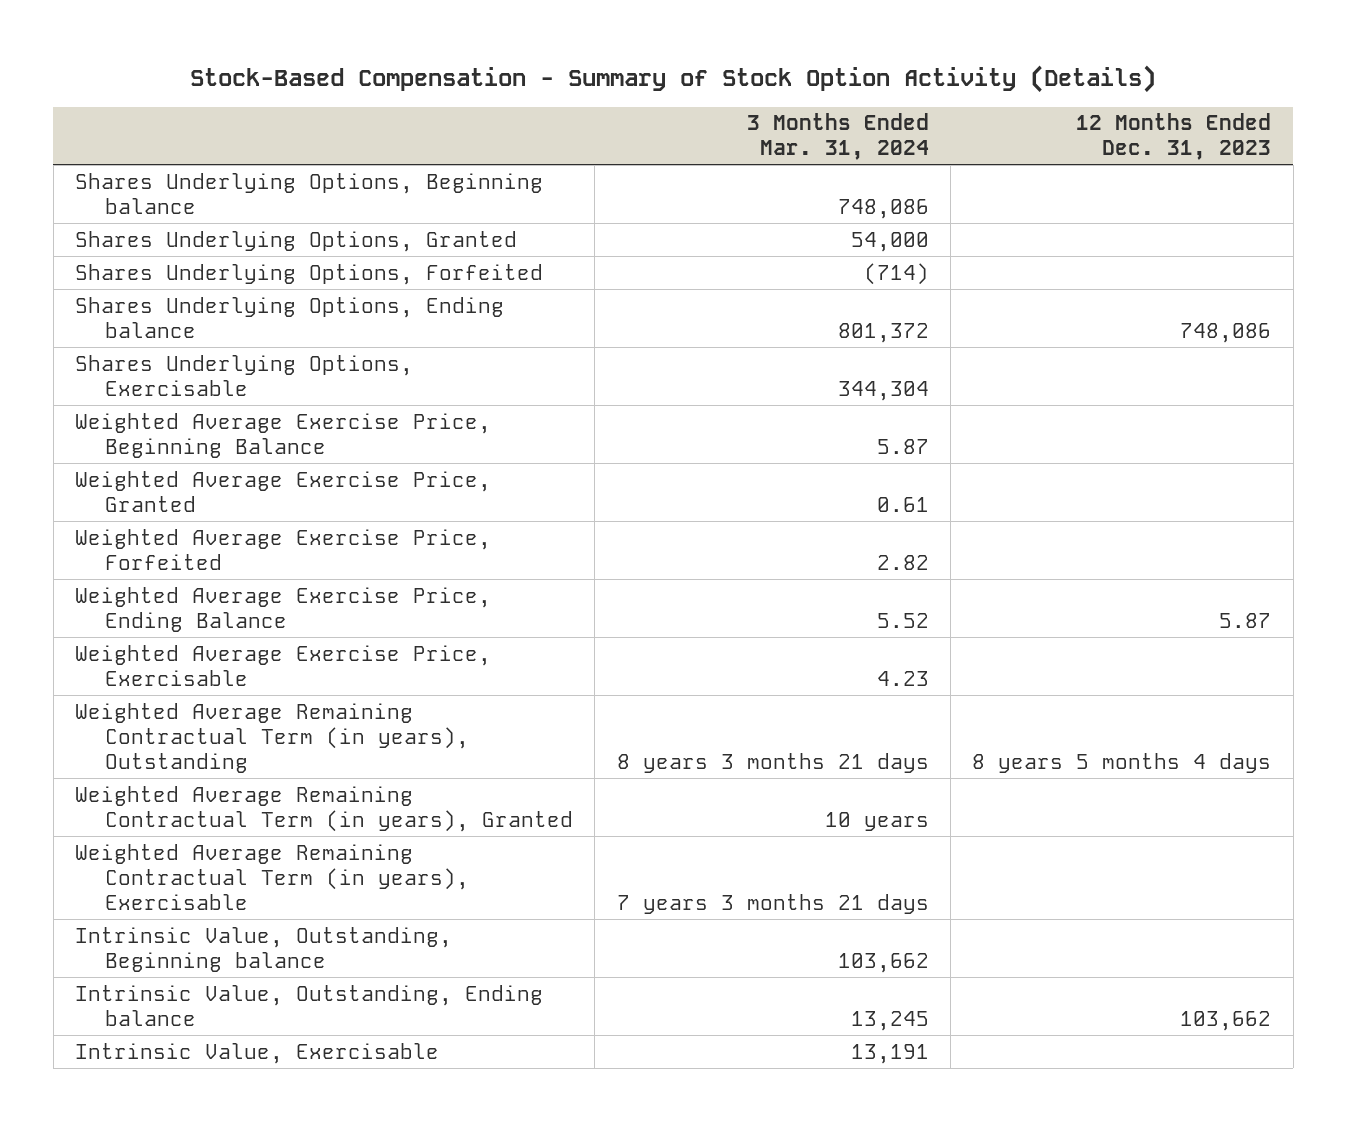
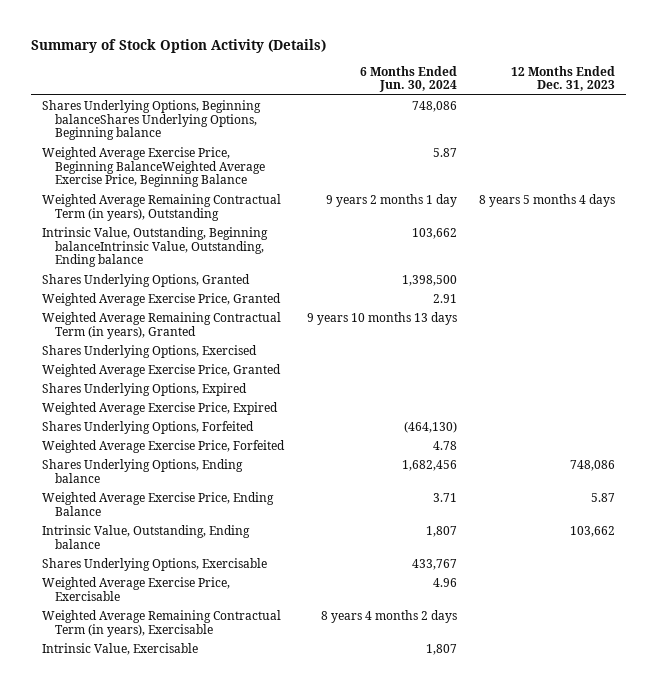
- Stock-Based Compensation - Summary of Stock Option Activity (Details)
+ Summary of Stock Option Activity (Details)
- | 3 Months Ended Mar. 31, 2024 | 12 Months Ended Dec. 31, 2023
+ | 6 Months Ended Jun. 30, 2024 | 12 Months Ended Dec. 31, 2023
- Shares Underlying Options, Beginning balance | 748,086 |
+ Shares Underlying Options, Beginning balanceShares Underlying Options, Beginning balance | 748,086 |
+ Weighted Average Exercise Price, Beginning BalanceWeighted Average Exercise Price, Beginning Balance | 5.87 |
moved up: Weighted Average Remaining Contractual Term (in years), Outstanding | 9 years 2 months 1 day | 8 years 5 months 4 days
+ Intrinsic Value, Outstanding, Beginning balanceIntrinsic Value, Outstanding, Ending balance | 103,662 |
- Weighted Average Exercise Price, Beginning Balance | 5.87 |
moved up: Weighted Average Remaining Contractual Term (in years), Granted | 9 years 10 months 13 days |
+ Shares Underlying Options, Exercised
+ Weighted Average Exercise Price, Granted
+ Shares Underlying Options, Expired
+ Weighted Average Exercise Price, Expired
moved down: Shares Underlying Options, Forfeited | (464,130) |
moved down: Shares Underlying Options, Ending balance | 1,682,456 | 748,086
moved up: Intrinsic Value, Outstanding, Ending balance | 1,807 | 103,662
moved down: Shares Underlying Options, Exercisable | 433,767 |
- Intrinsic Value, Outstanding, Beginning balance | 103,662 |

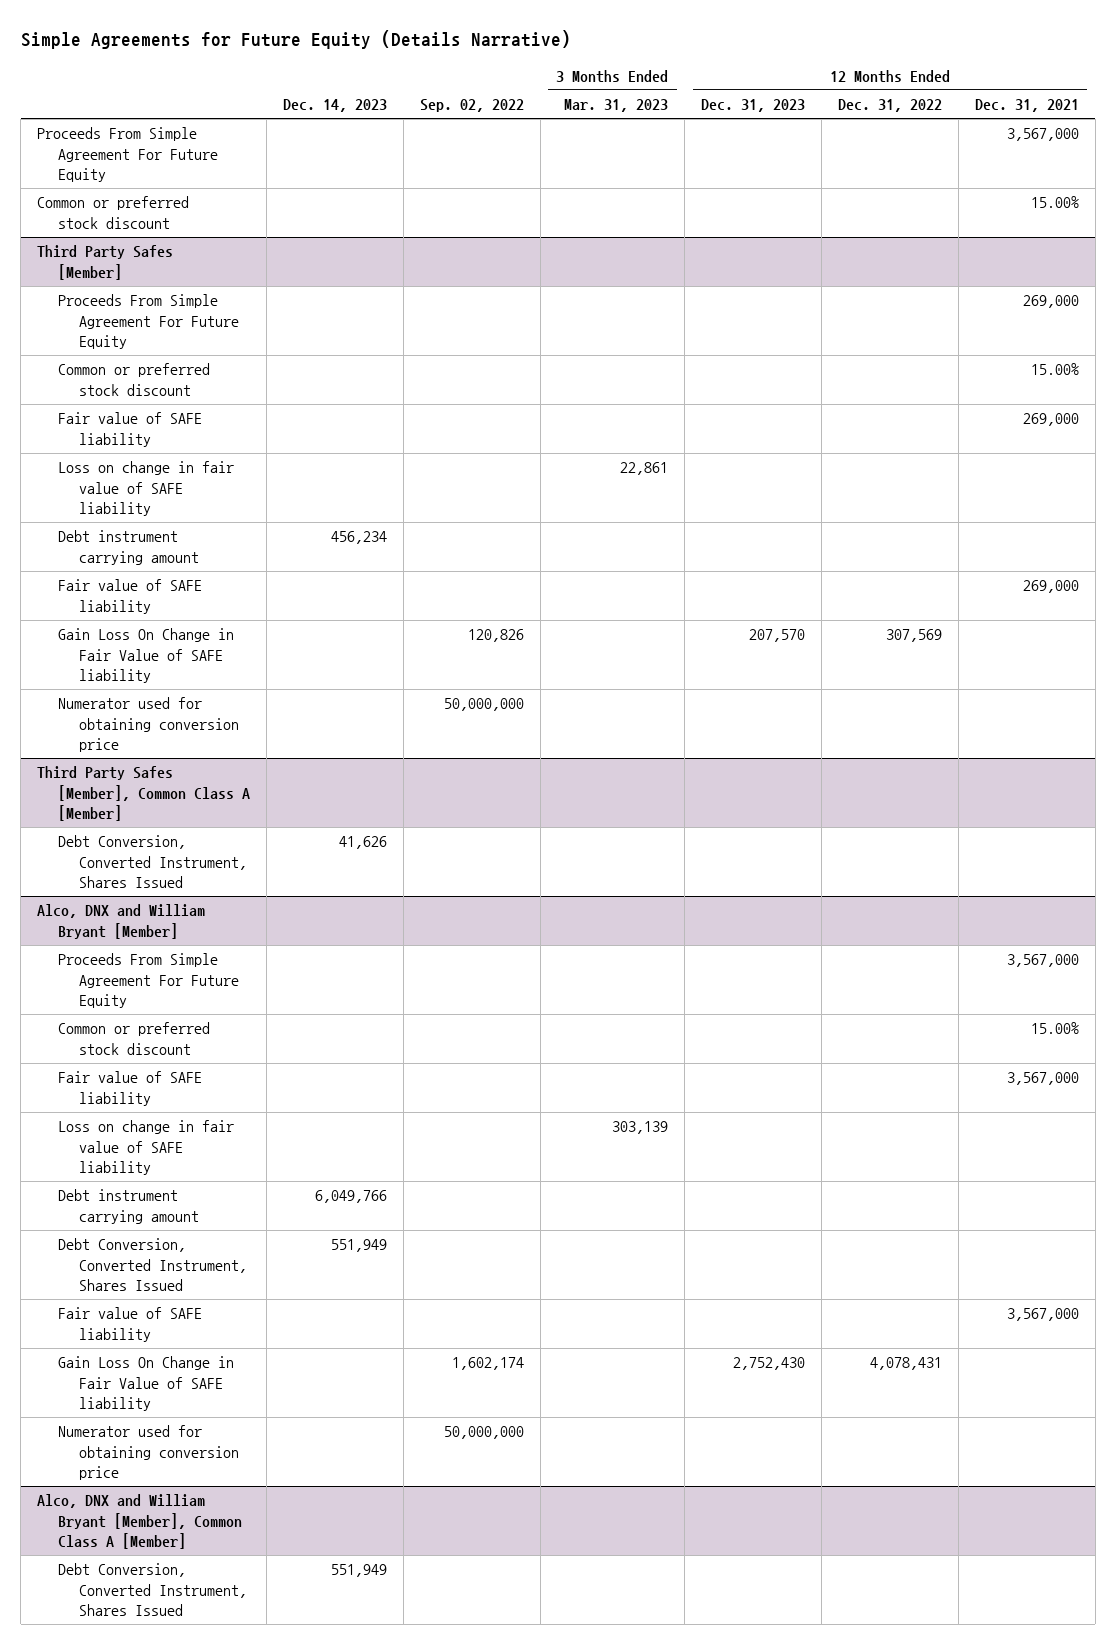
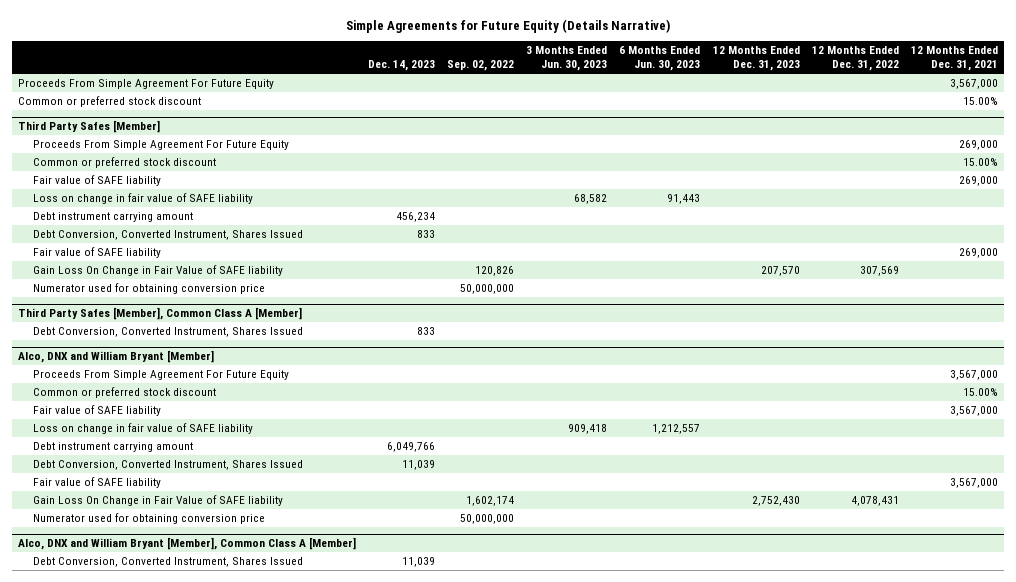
- | Dec. 14, 2023 | Sep. 02, 2022 | 3 Months Ended Mar. 31, 2023 | 12 Months Ended Dec. 31, 2023 | 12 Months Ended Dec. 31, 2022 | 12 Months Ended Dec. 31, 2021
+ | Dec. 14, 2023 | Sep. 02, 2022 | 3 Months Ended Jun. 30, 2023 | 6 Months Ended Jun. 30, 2023 | 12 Months Ended Dec. 31, 2023 | 12 Months Ended Dec. 31, 2022 | 12 Months Ended Dec. 31, 2021
@ Third Party Safes [Member]
+ Debt Conversion, Converted Instrument, Shares Issued | 833 | | | | | |
@ Third Party Safes [Member], Common Class A [Member]
- Debt Conversion, Converted Instrument, Shares Issued | 41,626 | | | | |
+ Debt Conversion, Converted Instrument, Shares Issued | 833 | | | | | |
@ Alco, DNX and William Bryant [Member]
- Debt Conversion, Converted Instrument, Shares Issued | 551,949 | | | | |
+ Debt Conversion, Converted Instrument, Shares Issued | 11,039 | | | | | |
@ Alco, DNX and William Bryant [Member], Common Class A [Member]
- Debt Conversion, Converted Instrument, Shares Issued | 551,949 | | | | |
+ Debt Conversion, Converted Instrument, Shares Issued | 11,039 | | | | | |

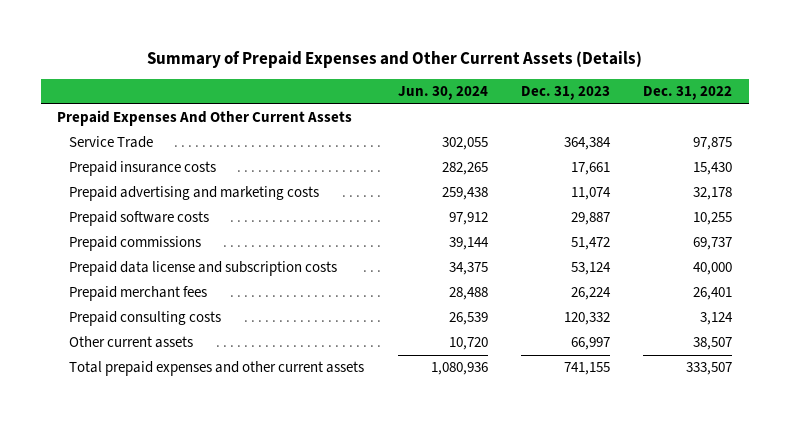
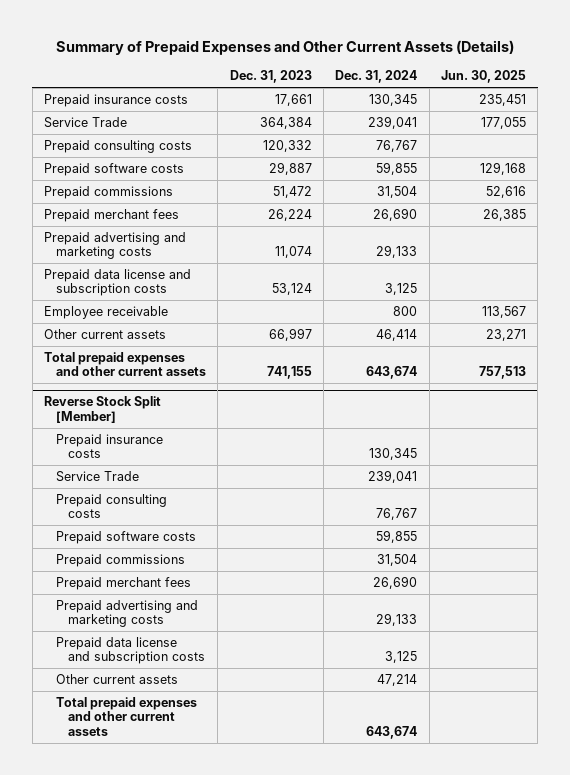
- | Jun. 30, 2024 | Dec. 31, 2023 | Dec. 31, 2022
+ | Dec. 31, 2023 | Dec. 31, 2024 | Jun. 30, 2025
- Prepaid Expenses And Other Current Assets
moved down: Service Trade | 364,384 | 239,041 | 177,055
moved up: Prepaid consulting costs | 120,332 | 76,767 |
moved down: Prepaid advertising and marketing costs | 11,074 | 29,133 |
moved down: Prepaid data license and subscription costs | 53,124 | 3,125 |
+ Employee receivable | | 800 | 113,567
+ Reverse Stock Split [Member]
+ Prepaid insurance costs | | 130,345 |
+ Service Trade | | 239,041 |
+ Prepaid consulting costs | | 76,767 |
+ Prepaid software costs | | 59,855 |
+ Prepaid commissions | | 31,504 |
+ Prepaid merchant fees | | 26,690 |
+ Prepaid advertising and marketing costs | | 29,133 |
+ Prepaid data license and subscription costs | | 3,125 |
+ Other current assets | | 47,214 |
+ Total prepaid expenses and other current assets | | 643,674 |

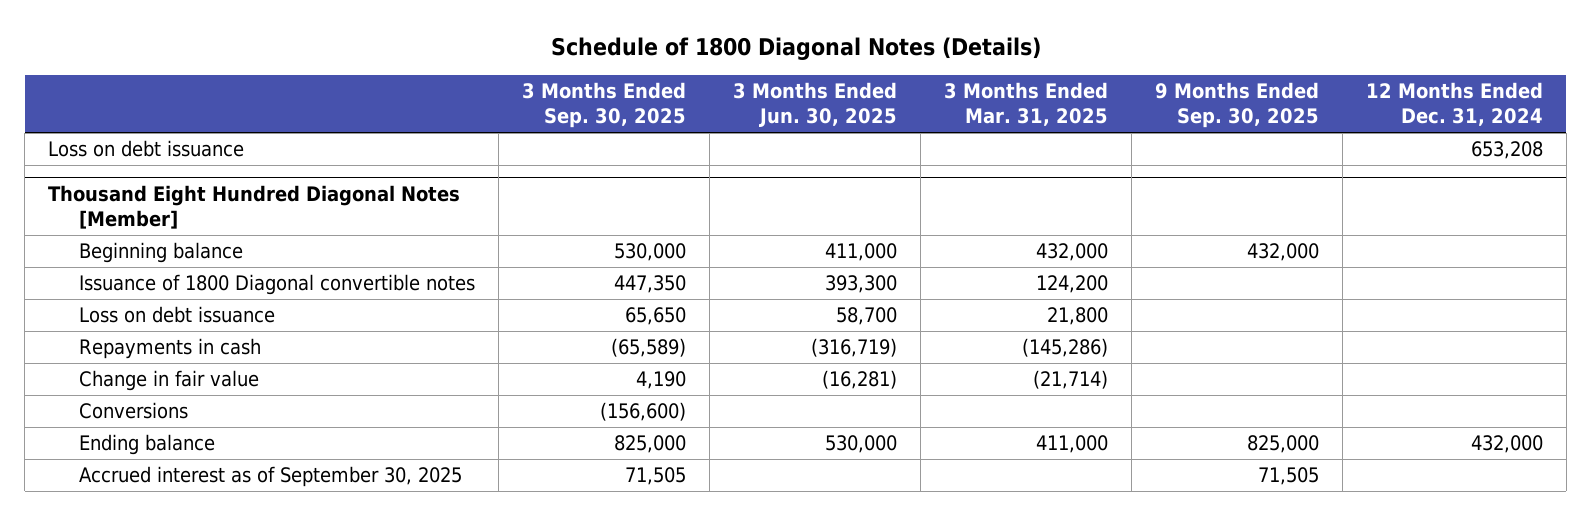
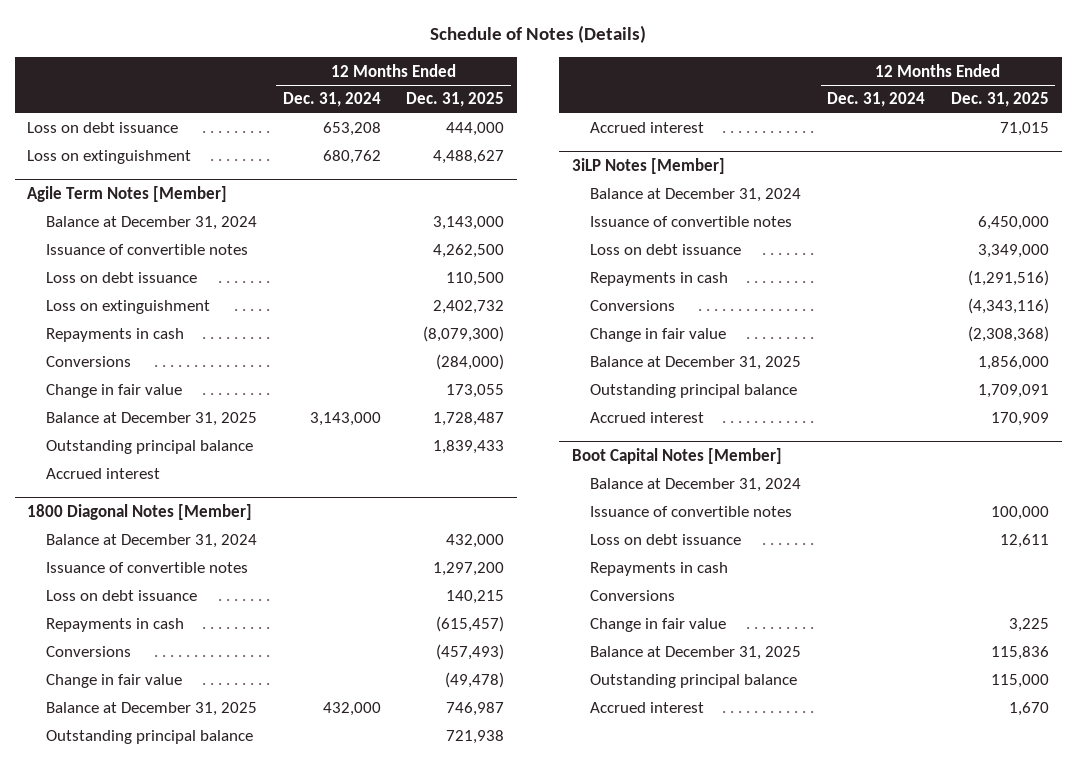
- Schedule of 1800 Diagonal Notes (Details)
+ Schedule of Notes (Details)
- | 3 Months Ended Sep. 30, 2025 | 3 Months Ended Jun. 30, 2025 | 3 Months Ended Mar. 31, 2025 | 9 Months Ended Sep. 30, 2025 | 12 Months Ended Dec. 31, 2024
+ | 12 Months Ended Dec. 31, 2024 | 12 Months Ended Dec. 31, 2025
- Thousand Eight Hundred Diagonal Notes [Member]
- Beginning balance | 530,000 | 411,000 | 432,000 | 432,000 |
- Issuance of 1800 Diagonal convertible notes | 447,350 | 393,300 | 124,200 | |
- Loss on debt issuance | 65,650 | 58,700 | 21,800 | |
- Repayments in cash | (65,589) | (316,719) | (145,286) | |
- Change in fair value | 4,190 | (16,281) | (21,714) | |
- Conversions | (156,600) | | | |
- Ending balance | 825,000 | 530,000 | 411,000 | 825,000 | 432,000
- Accrued interest as of September 30, 2025 | 71,505 | | | 71,505 |
+ Loss on extinguishment | 680,762 | 4,488,627
+ Agile Term Notes [Member]
+ Balance at December 31, 2024 | | 3,143,000
+ Issuance of convertible notes | | 4,262,500
+ Loss on debt issuance | | 110,500
+ Loss on extinguishment | | 2,402,732
+ Repayments in cash | | (8,079,300)
+ Conversions | | (284,000)
+ Change in fair value | | 173,055
+ Balance at December 31, 2025 | 3,143,000 | 1,728,487
+ Outstanding principal balance | | 1,839,433
+ Accrued interest
+ 1800 Diagonal Notes [Member]
+ Balance at December 31, 2024 | | 432,000
+ Issuance of convertible notes | | 1,297,200
+ Loss on debt issuance | | 140,215
+ Repayments in cash | | (615,457)
+ Conversions | | (457,493)
+ Change in fair value | | (49,478)
+ Balance at December 31, 2025 | 432,000 | 746,987
+ Outstanding principal balance | | 721,938
+ Accrued interest | | 71,015
+ 3iLP Notes [Member]
+ Balance at December 31, 2024
+ Issuance of convertible notes | | 6,450,000
+ Loss on debt issuance | | 3,349,000
+ Repayments in cash | | (1,291,516)
+ Conversions | | (4,343,116)
+ Change in fair value | | (2,308,368)
+ Balance at December 31, 2025 | | 1,856,000
+ Outstanding principal balance | | 1,709,091
+ Accrued interest | | 170,909
+ Boot Capital Notes [Member]
+ Balance at December 31, 2024
+ Issuance of convertible notes | | 100,000
+ Loss on debt issuance | | 12,611
+ Repayments in cash
+ Conversions
+ Change in fair value | | 3,225
+ Balance at December 31, 2025 | | 115,836
+ Outstanding principal balance | | 115,000
+ Accrued interest | | 1,670

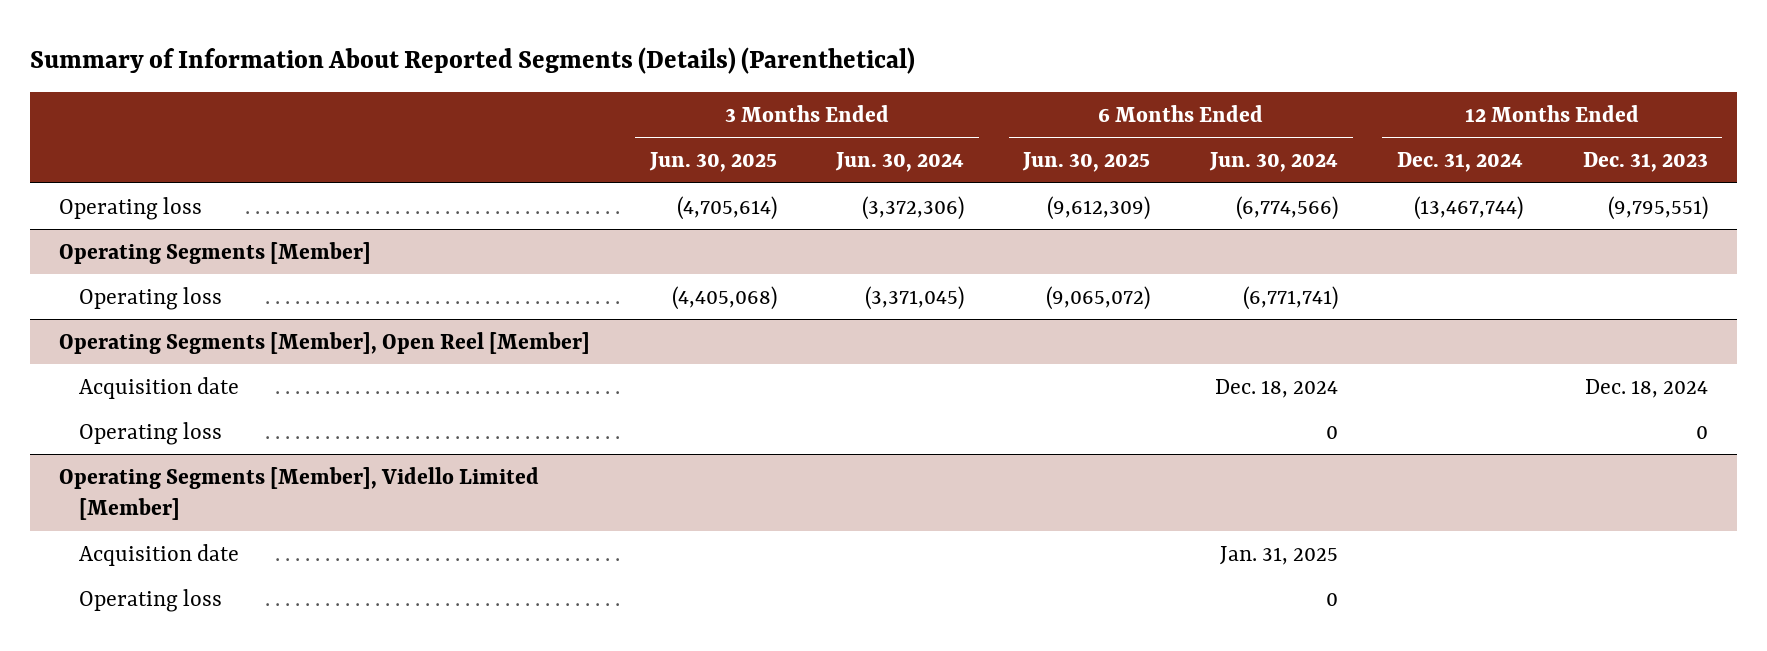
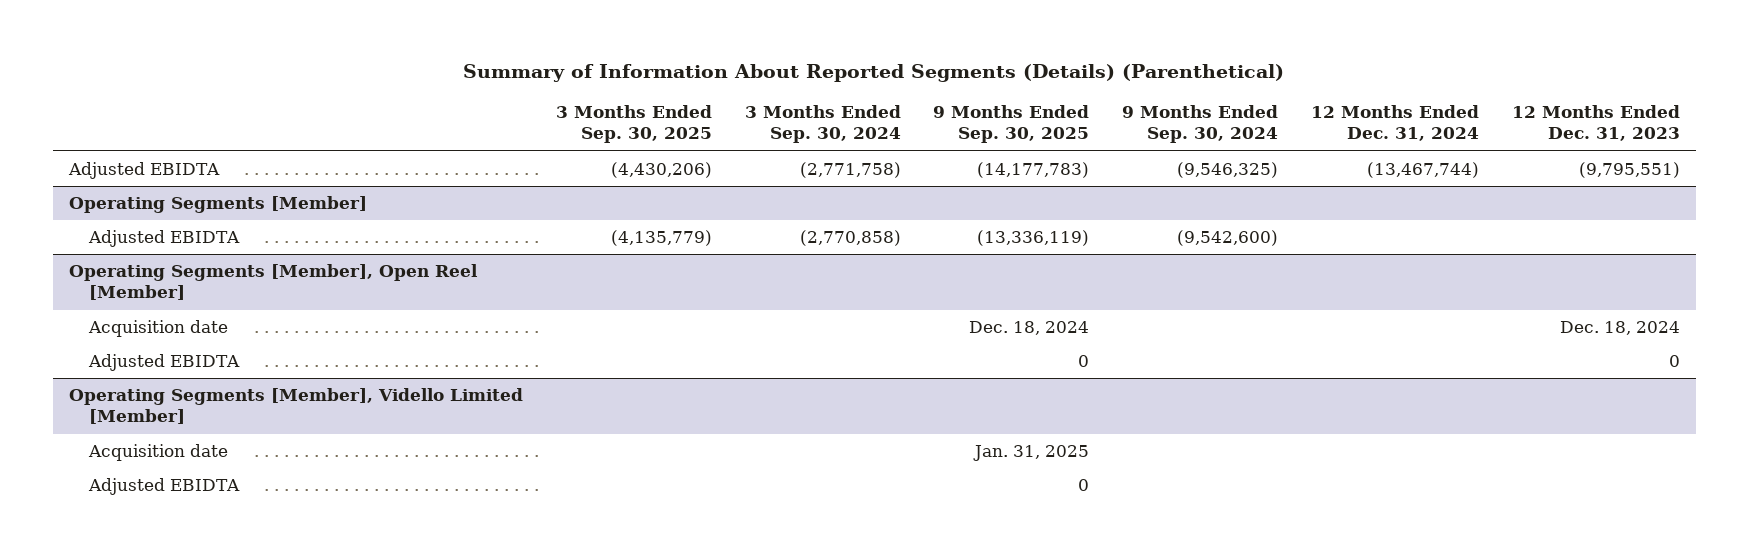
- | 3 Months Ended Jun. 30, 2025 | 3 Months Ended Jun. 30, 2024 | 6 Months Ended Jun. 30, 2025 | 6 Months Ended Jun. 30, 2024 | 12 Months Ended Dec. 31, 2024 | 12 Months Ended Dec. 31, 2023
+ | 3 Months Ended Sep. 30, 2025 | 3 Months Ended Sep. 30, 2024 | 9 Months Ended Sep. 30, 2025 | 9 Months Ended Sep. 30, 2024 | 12 Months Ended Dec. 31, 2024 | 12 Months Ended Dec. 31, 2023
- Operating loss | (4,705,614) | (3,372,306) | (9,612,309) | (6,774,566) | (13,467,744) | (9,795,551)
+ Adjusted EBIDTA | (4,430,206) | (2,771,758) | (14,177,783) | (9,546,325) | (13,467,744) | (9,795,551)
@ Operating Segments [Member]
- Operating loss | (4,405,068) | (3,371,045) | (9,065,072) | (6,771,741) | |
+ Adjusted EBIDTA | (4,135,779) | (2,770,858) | (13,336,119) | (9,542,600) | |
@ Operating Segments [Member], Open Reel [Member]
- Operating loss | | | | 0 | | 0
+ Adjusted EBIDTA | | | 0 | | | 0
@ Operating Segments [Member], Vidello Limited [Member]
- Operating loss | | | | 0 | |
+ Adjusted EBIDTA | | | 0 | | |

